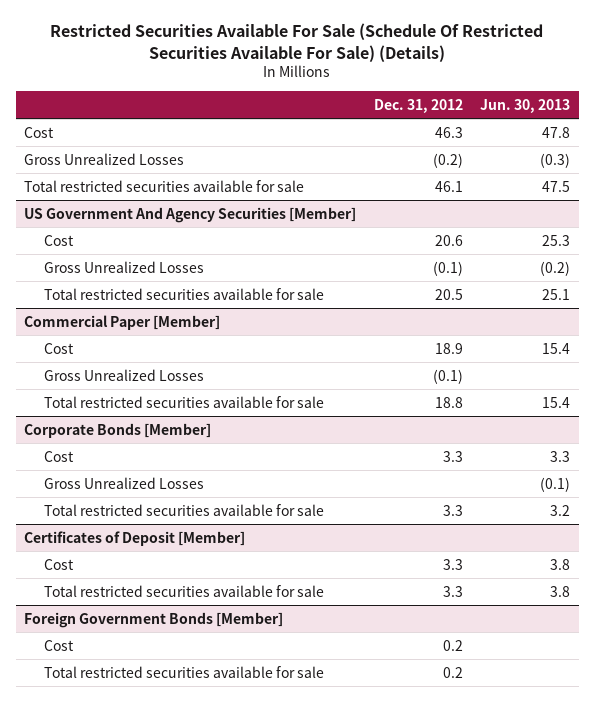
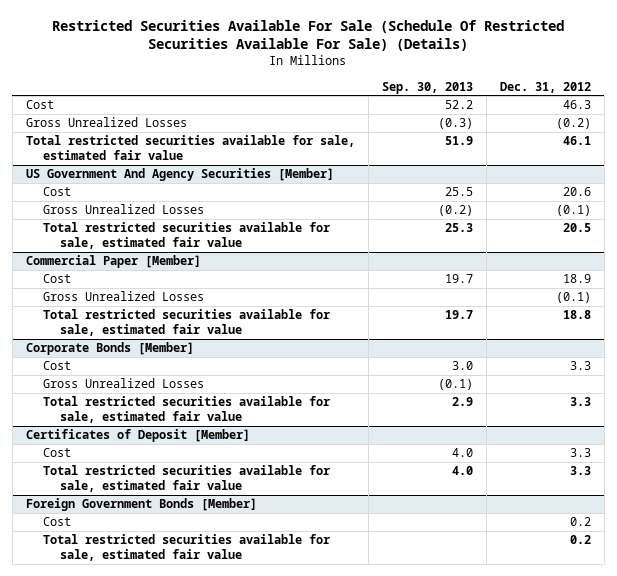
- | Dec. 31, 2012 | Jun. 30, 2013
+ | Sep. 30, 2013 | Dec. 31, 2012
- Total restricted securities available for sale | 46.1 | 47.5
+ Total restricted securities available for sale, estimated fair value | 51.9 | 46.1
@ US Government And Agency Securities [Member]
- Total restricted securities available for sale | 20.5 | 25.1
+ Total restricted securities available for sale, estimated fair value | 25.3 | 20.5
@ Commercial Paper [Member]
- Total restricted securities available for sale | 18.8 | 15.4
+ Total restricted securities available for sale, estimated fair value | 19.7 | 18.8
@ Corporate Bonds [Member]
- Total restricted securities available for sale | 3.3 | 3.2
+ Total restricted securities available for sale, estimated fair value | 2.9 | 3.3
@ Certificates of Deposit [Member]
- Total restricted securities available for sale | 3.3 | 3.8
+ Total restricted securities available for sale, estimated fair value | 4.0 | 3.3
@ Foreign Government Bonds [Member]
- Total restricted securities available for sale | 0.2 |
+ Total restricted securities available for sale, estimated fair value | | 0.2

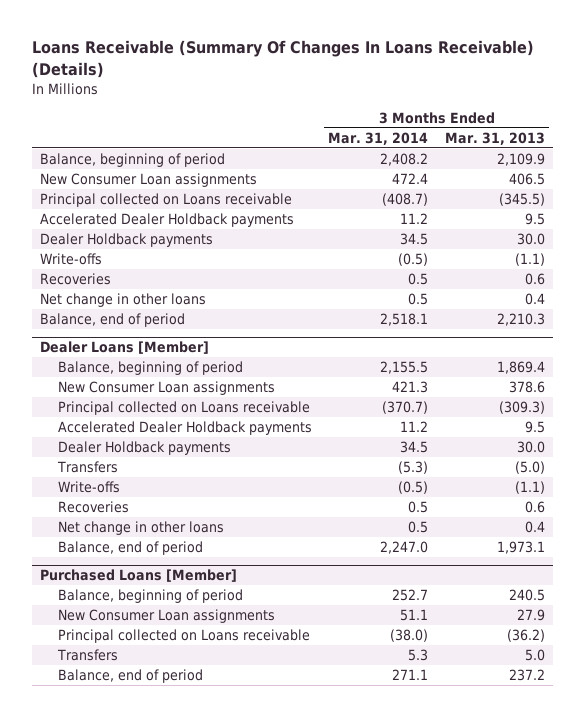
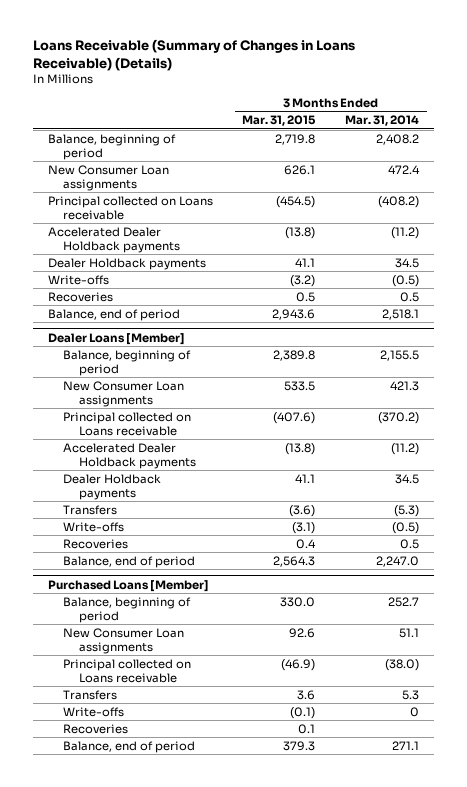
- Loans Receivable (Summary Of Changes In Loans Receivable) (Details)
+ Loans Receivable (Summary of Changes in Loans Receivable) (Details)
- | 3 Months Ended Mar. 31, 2014 | 3 Months Ended Mar. 31, 2013
+ | 3 Months Ended Mar. 31, 2015 | 3 Months Ended Mar. 31, 2014
- Principal collected on Loans receivable | (408.7) | (345.5)
- Accelerated Dealer Holdback payments | 11.2 | 9.5
+ Principal collected on Loans receivable | (454.5) | (408.2)
+ Accelerated Dealer Holdback payments | (13.8) | (11.2)
- Net change in other loans | 0.5 | 0.4
@ Dealer Loans [Member]
- Principal collected on Loans receivable | (370.7) | (309.3)
- Accelerated Dealer Holdback payments | 11.2 | 9.5
+ Principal collected on Loans receivable | (407.6) | (370.2)
+ Accelerated Dealer Holdback payments | (13.8) | (11.2)
- Net change in other loans | 0.5 | 0.4
@ Purchased Loans [Member]
+ Write-offs | (0.1) | 0
+ Recoveries | 0.1 |

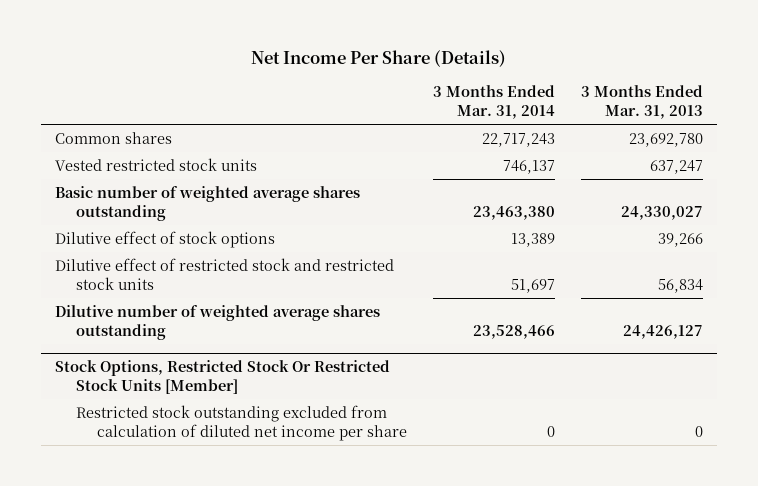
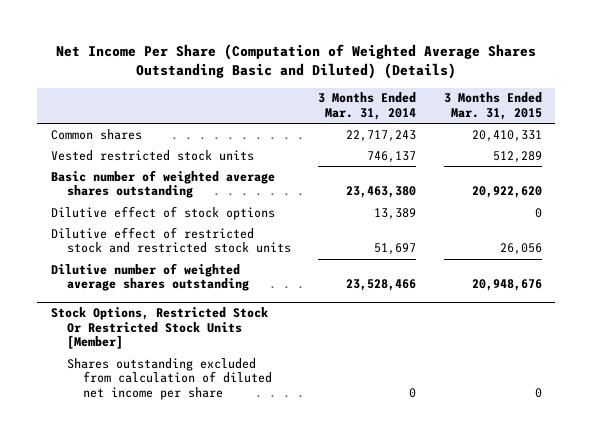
- Net Income Per Share (Details)
+ Net Income Per Share (Computation of Weighted Average Shares Outstanding Basic and Diluted) (Details)
- | 3 Months Ended Mar. 31, 2014 | 3 Months Ended Mar. 31, 2013
+ | 3 Months Ended Mar. 31, 2014 | 3 Months Ended Mar. 31, 2015
@ Stock Options, Restricted Stock Or Restricted Stock Units [Member]
- Restricted stock outstanding excluded from calculation of diluted net income per share | 0 | 0
+ Shares outstanding excluded from calculation of diluted net income per share | 0 | 0

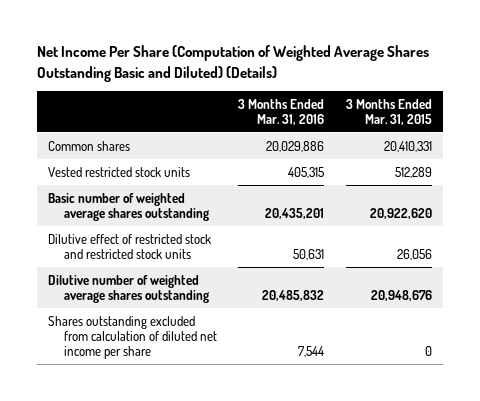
- | 3 Months Ended Mar. 31, 2014 | 3 Months Ended Mar. 31, 2015
+ | 3 Months Ended Mar. 31, 2016 | 3 Months Ended Mar. 31, 2015
- Dilutive effect of stock options | 13,389 | 0
- Stock Options, Restricted Stock Or Restricted Stock Units [Member]

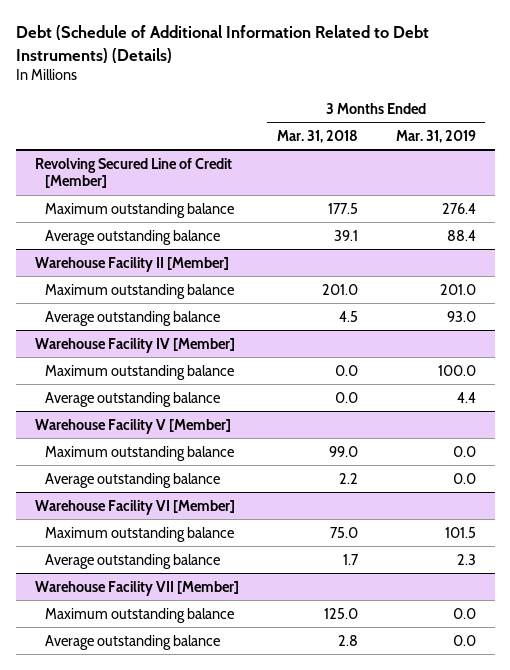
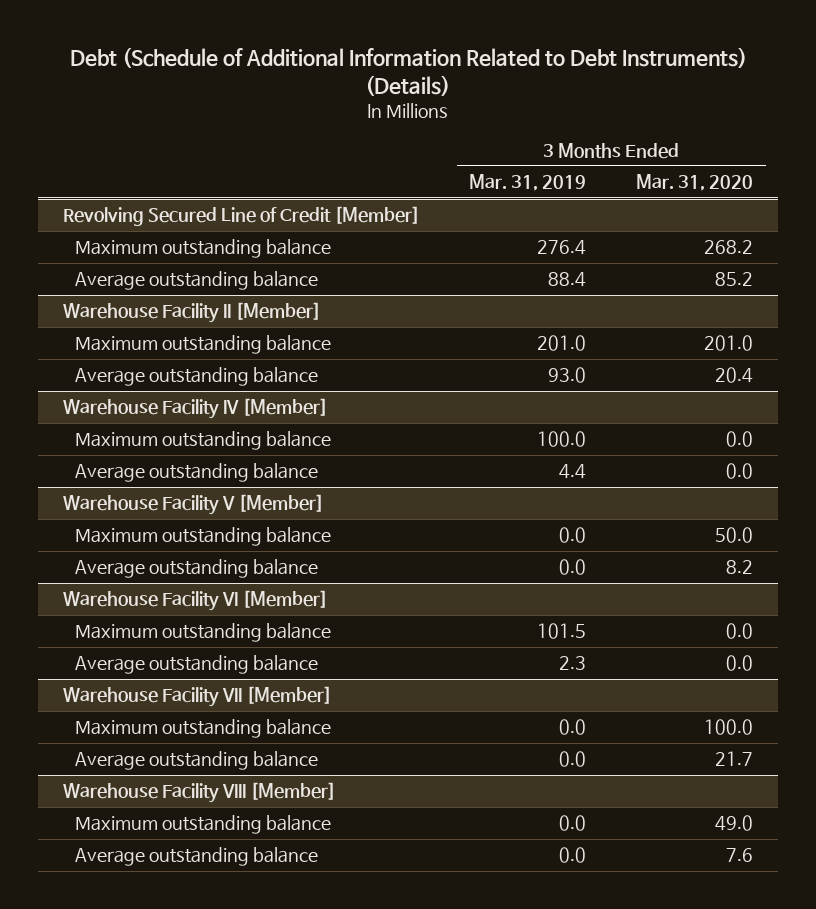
- | 3 Months Ended Mar. 31, 2018 | 3 Months Ended Mar. 31, 2019
+ | 3 Months Ended Mar. 31, 2019 | 3 Months Ended Mar. 31, 2020
+ Warehouse Facility VIII [Member]
+ Maximum outstanding balance | 0.0 | 49.0
+ Average outstanding balance | 0.0 | 7.6

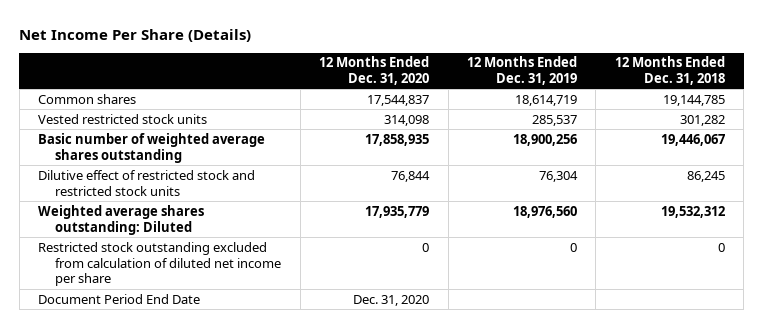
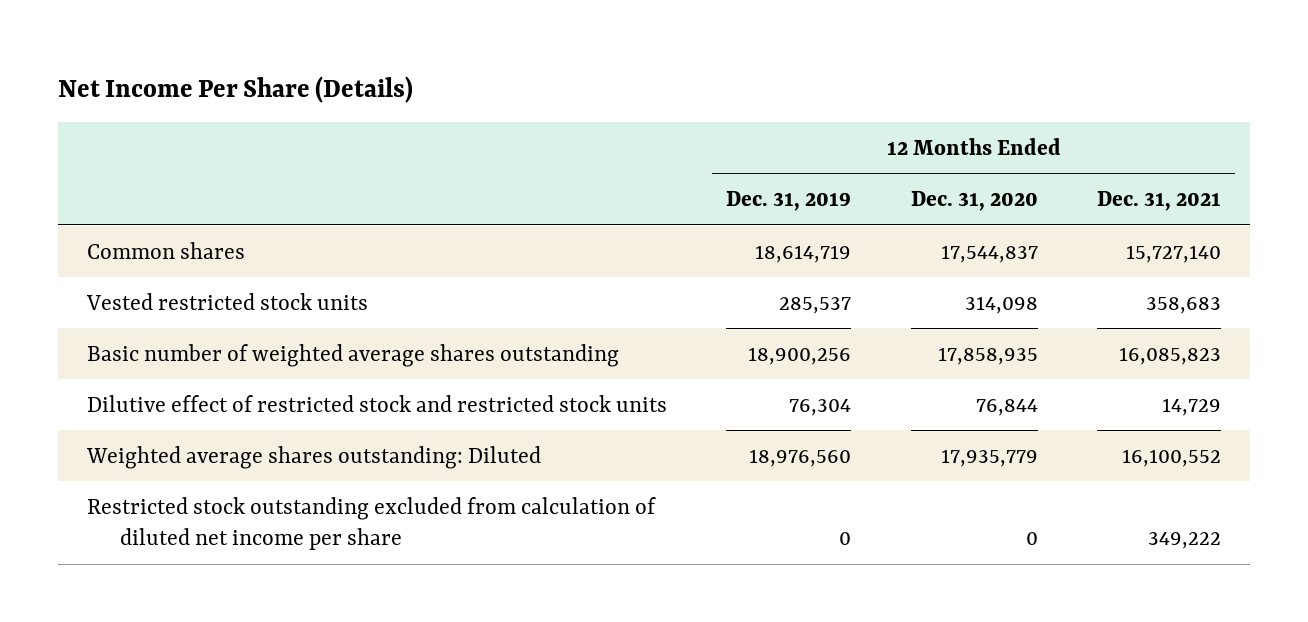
- | 12 Months Ended Dec. 31, 2020 | 12 Months Ended Dec. 31, 2019 | 12 Months Ended Dec. 31, 2018
+ | 12 Months Ended Dec. 31, 2019 | 12 Months Ended Dec. 31, 2020 | 12 Months Ended Dec. 31, 2021
- Document Period End Date | Dec. 31, 2020 | |

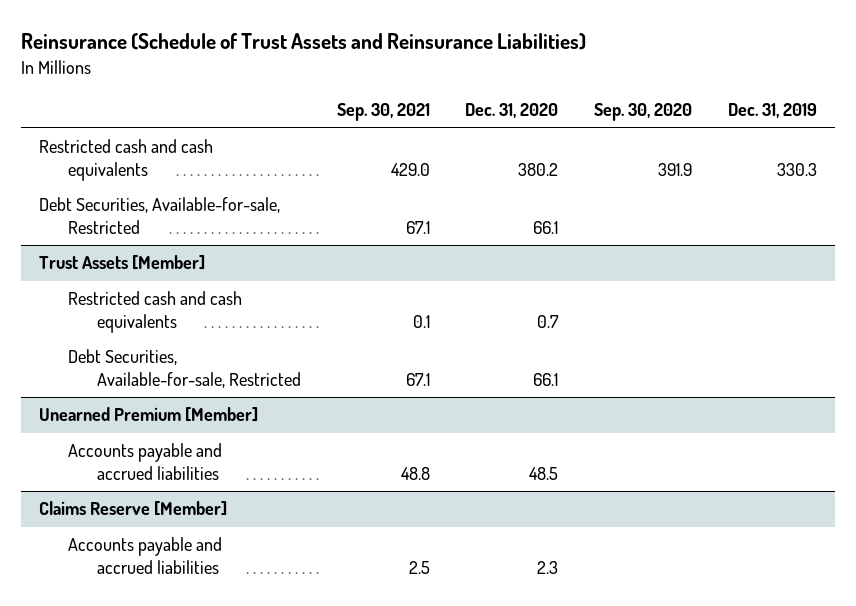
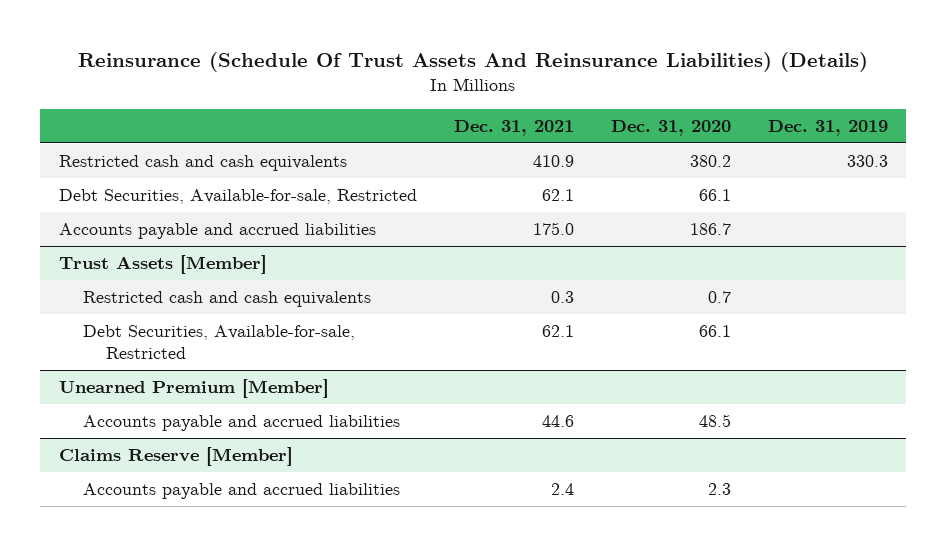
- Reinsurance (Schedule of Trust Assets and Reinsurance Liabilities)
+ Reinsurance (Schedule Of Trust Assets And Reinsurance Liabilities) (Details)
- | Sep. 30, 2021 | Dec. 31, 2020 | Sep. 30, 2020 | Dec. 31, 2019
+ | Dec. 31, 2021 | Dec. 31, 2020 | Dec. 31, 2019
+ Accounts payable and accrued liabilities | 175.0 | 186.7 |

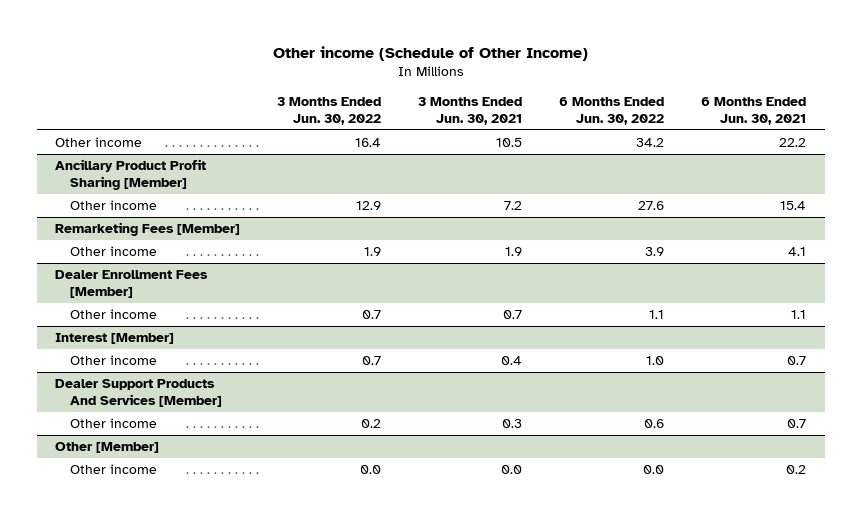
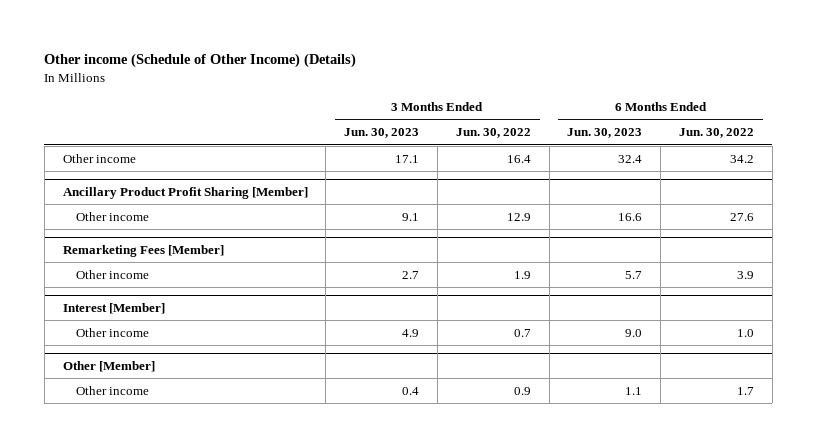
- Other income (Schedule of Other Income)
+ Other income (Schedule of Other Income) (Details)
- | 3 Months Ended Jun. 30, 2022 | 3 Months Ended Jun. 30, 2021 | 6 Months Ended Jun. 30, 2022 | 6 Months Ended Jun. 30, 2021
+ | 3 Months Ended Jun. 30, 2023 | 3 Months Ended Jun. 30, 2022 | 6 Months Ended Jun. 30, 2023 | 6 Months Ended Jun. 30, 2022
- Dealer Enrollment Fees [Member]
- Other income | 0.7 | 0.7 | 1.1 | 1.1
- Dealer Support Products And Services [Member]
- Other income | 0.2 | 0.3 | 0.6 | 0.7
@ Other [Member]
- Other income | 0.0 | 0.0 | 0.0 | 0.2
+ Other income | 0.4 | 0.9 | 1.1 | 1.7

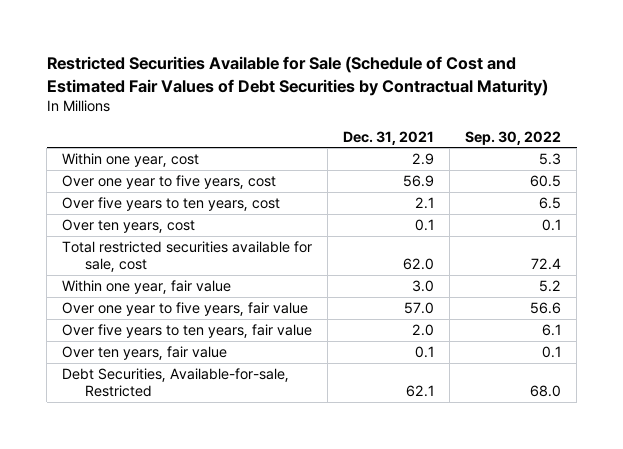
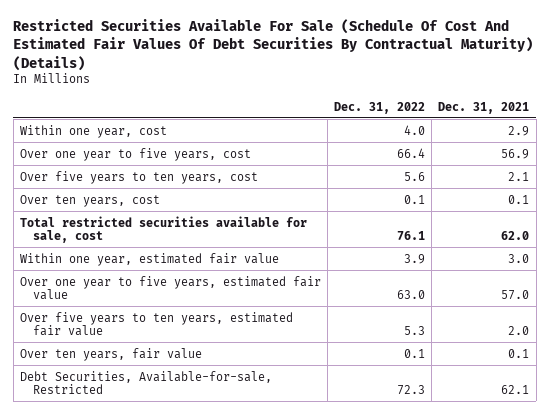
- Restricted Securities Available for Sale (Schedule of Cost and Estimated Fair Values of Debt Securities by Contractual Maturity)
+ Restricted Securities Available For Sale (Schedule Of Cost And Estimated Fair Values Of Debt Securities By Contractual Maturity) (Details)
- | Dec. 31, 2021 | Sep. 30, 2022
+ | Dec. 31, 2022 | Dec. 31, 2021
- Within one year, fair value | 3.0 | 5.2
- Over one year to five years, fair value | 57.0 | 56.6
- Over five years to ten years, fair value | 2.0 | 6.1
+ Within one year, estimated fair value | 3.9 | 3.0
+ Over one year to five years, estimated fair value | 63.0 | 57.0
+ Over five years to ten years, estimated fair value | 5.3 | 2.0

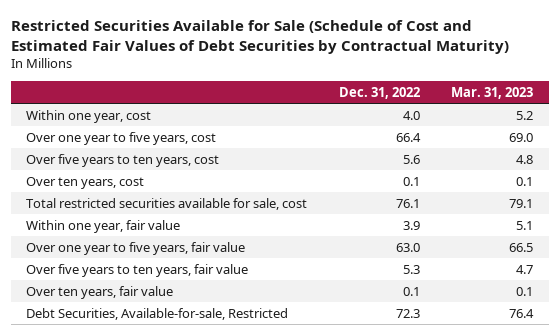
- Restricted Securities Available For Sale (Schedule Of Cost And Estimated Fair Values Of Debt Securities By Contractual Maturity) (Details)
+ Restricted Securities Available for Sale (Schedule of Cost and Estimated Fair Values of Debt Securities by Contractual Maturity)
- | Dec. 31, 2022 | Dec. 31, 2021
+ | Dec. 31, 2022 | Mar. 31, 2023
- Within one year, estimated fair value | 3.9 | 3.0
- Over one year to five years, estimated fair value | 63.0 | 57.0
- Over five years to ten years, estimated fair value | 5.3 | 2.0
+ Within one year, fair value | 3.9 | 5.1
+ Over one year to five years, fair value | 63.0 | 66.5
+ Over five years to ten years, fair value | 5.3 | 4.7

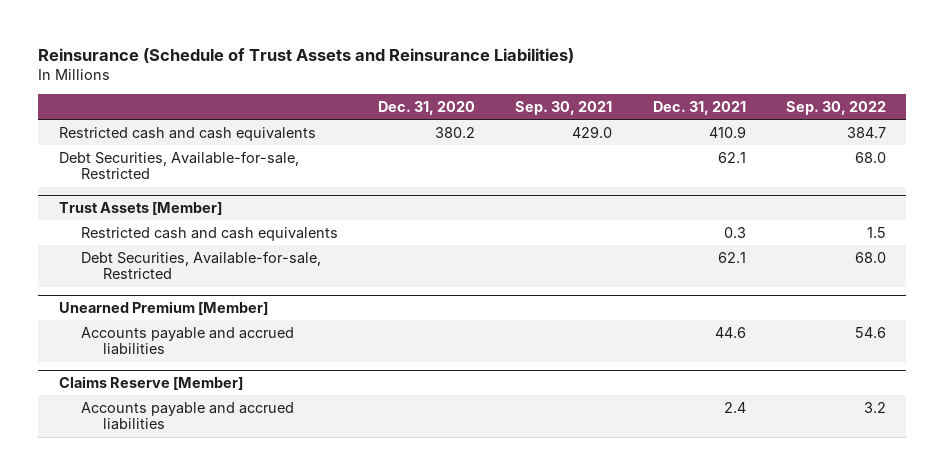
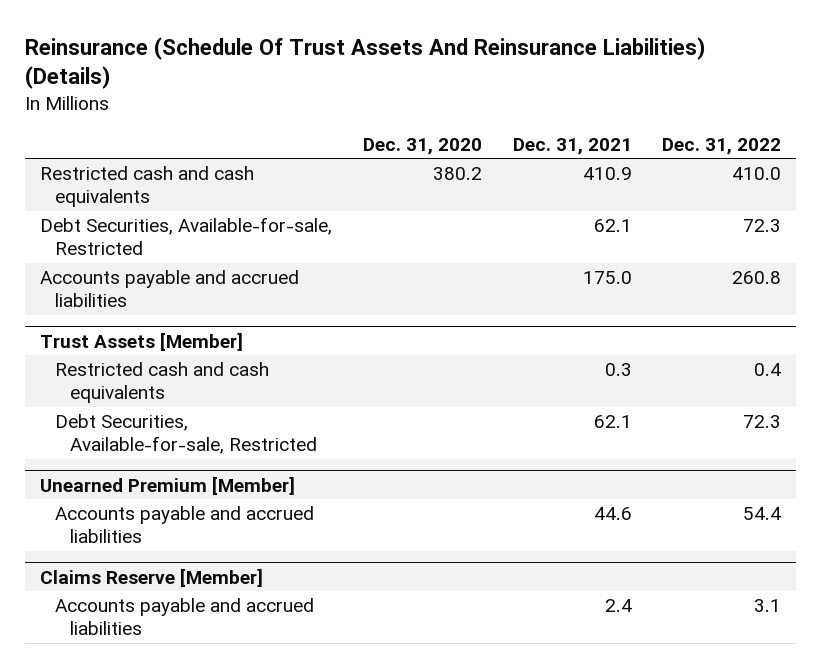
- Reinsurance (Schedule of Trust Assets and Reinsurance Liabilities)
+ Reinsurance (Schedule Of Trust Assets And Reinsurance Liabilities) (Details)
- | Dec. 31, 2020 | Sep. 30, 2021 | Dec. 31, 2021 | Sep. 30, 2022
+ | Dec. 31, 2020 | Dec. 31, 2021 | Dec. 31, 2022
+ Accounts payable and accrued liabilities | | 175.0 | 260.8

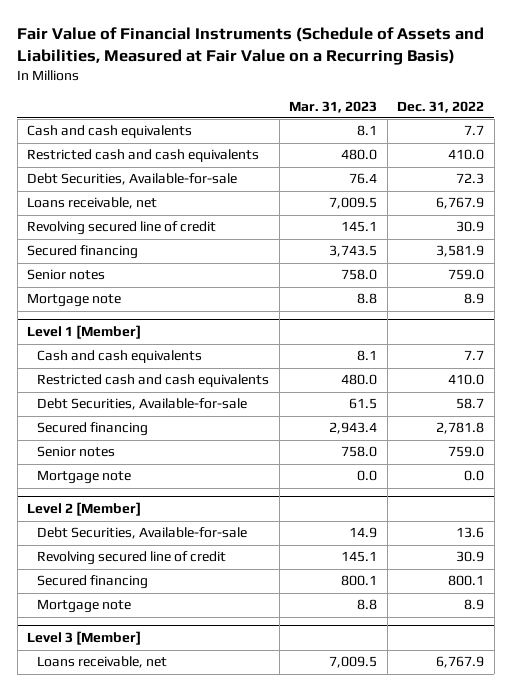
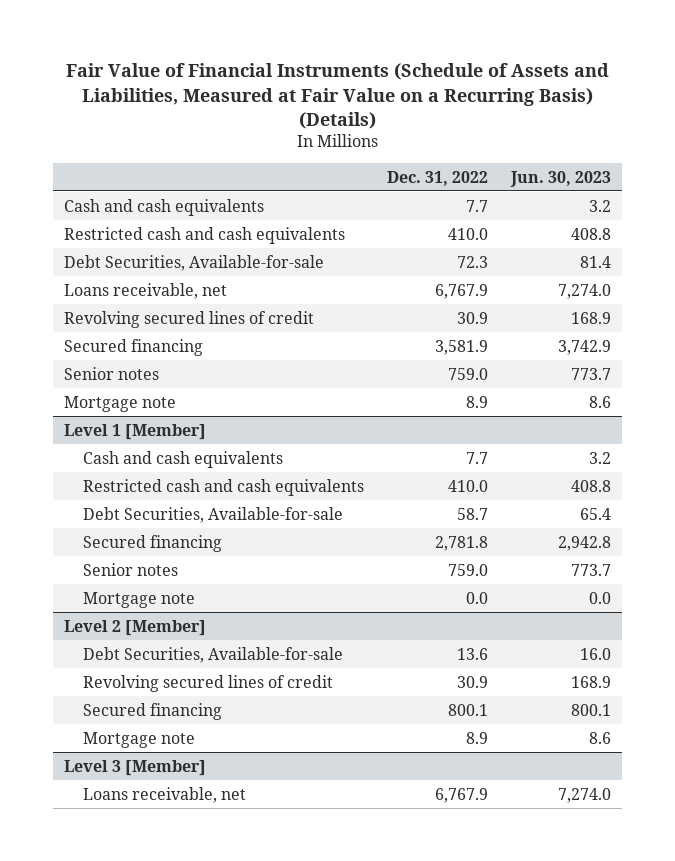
- Fair Value of Financial Instruments (Schedule of Assets and Liabilities, Measured at Fair Value on a Recurring Basis)
+ Fair Value of Financial Instruments (Schedule of Assets and Liabilities, Measured at Fair Value on a Recurring Basis) (Details)
- | Mar. 31, 2023 | Dec. 31, 2022
+ | Dec. 31, 2022 | Jun. 30, 2023
- Revolving secured line of credit | 145.1 | 30.9
+ Revolving secured lines of credit | 30.9 | 168.9
@ Level 2 [Member]
- Revolving secured line of credit | 145.1 | 30.9
+ Revolving secured lines of credit | 30.9 | 168.9

